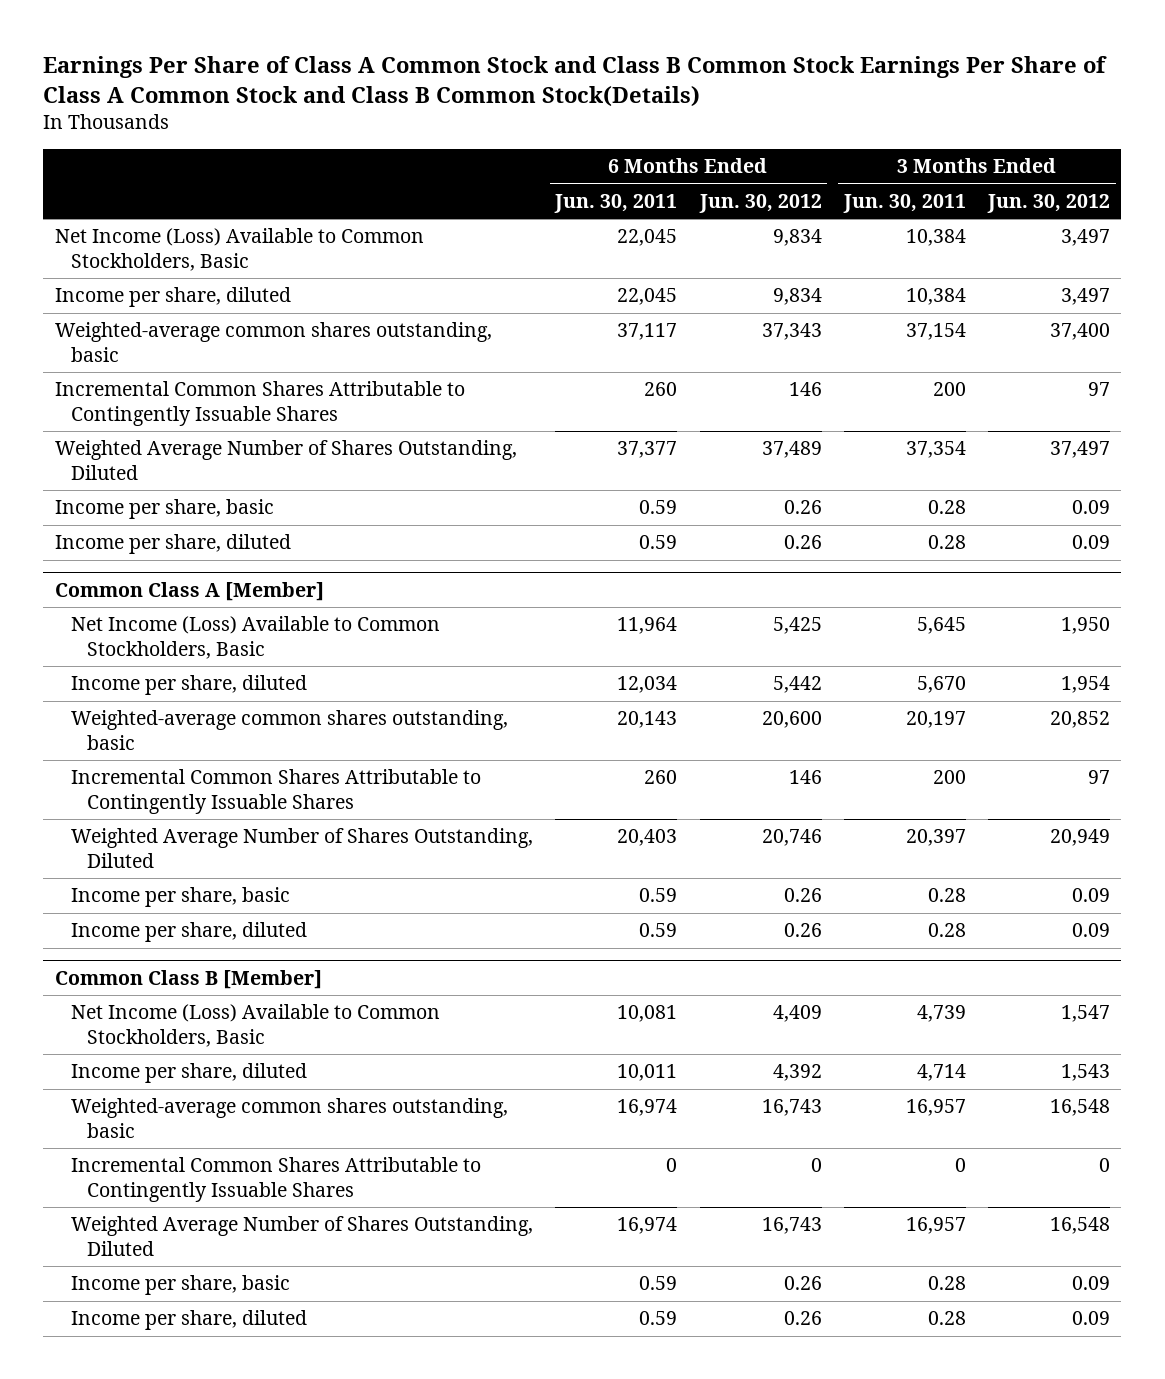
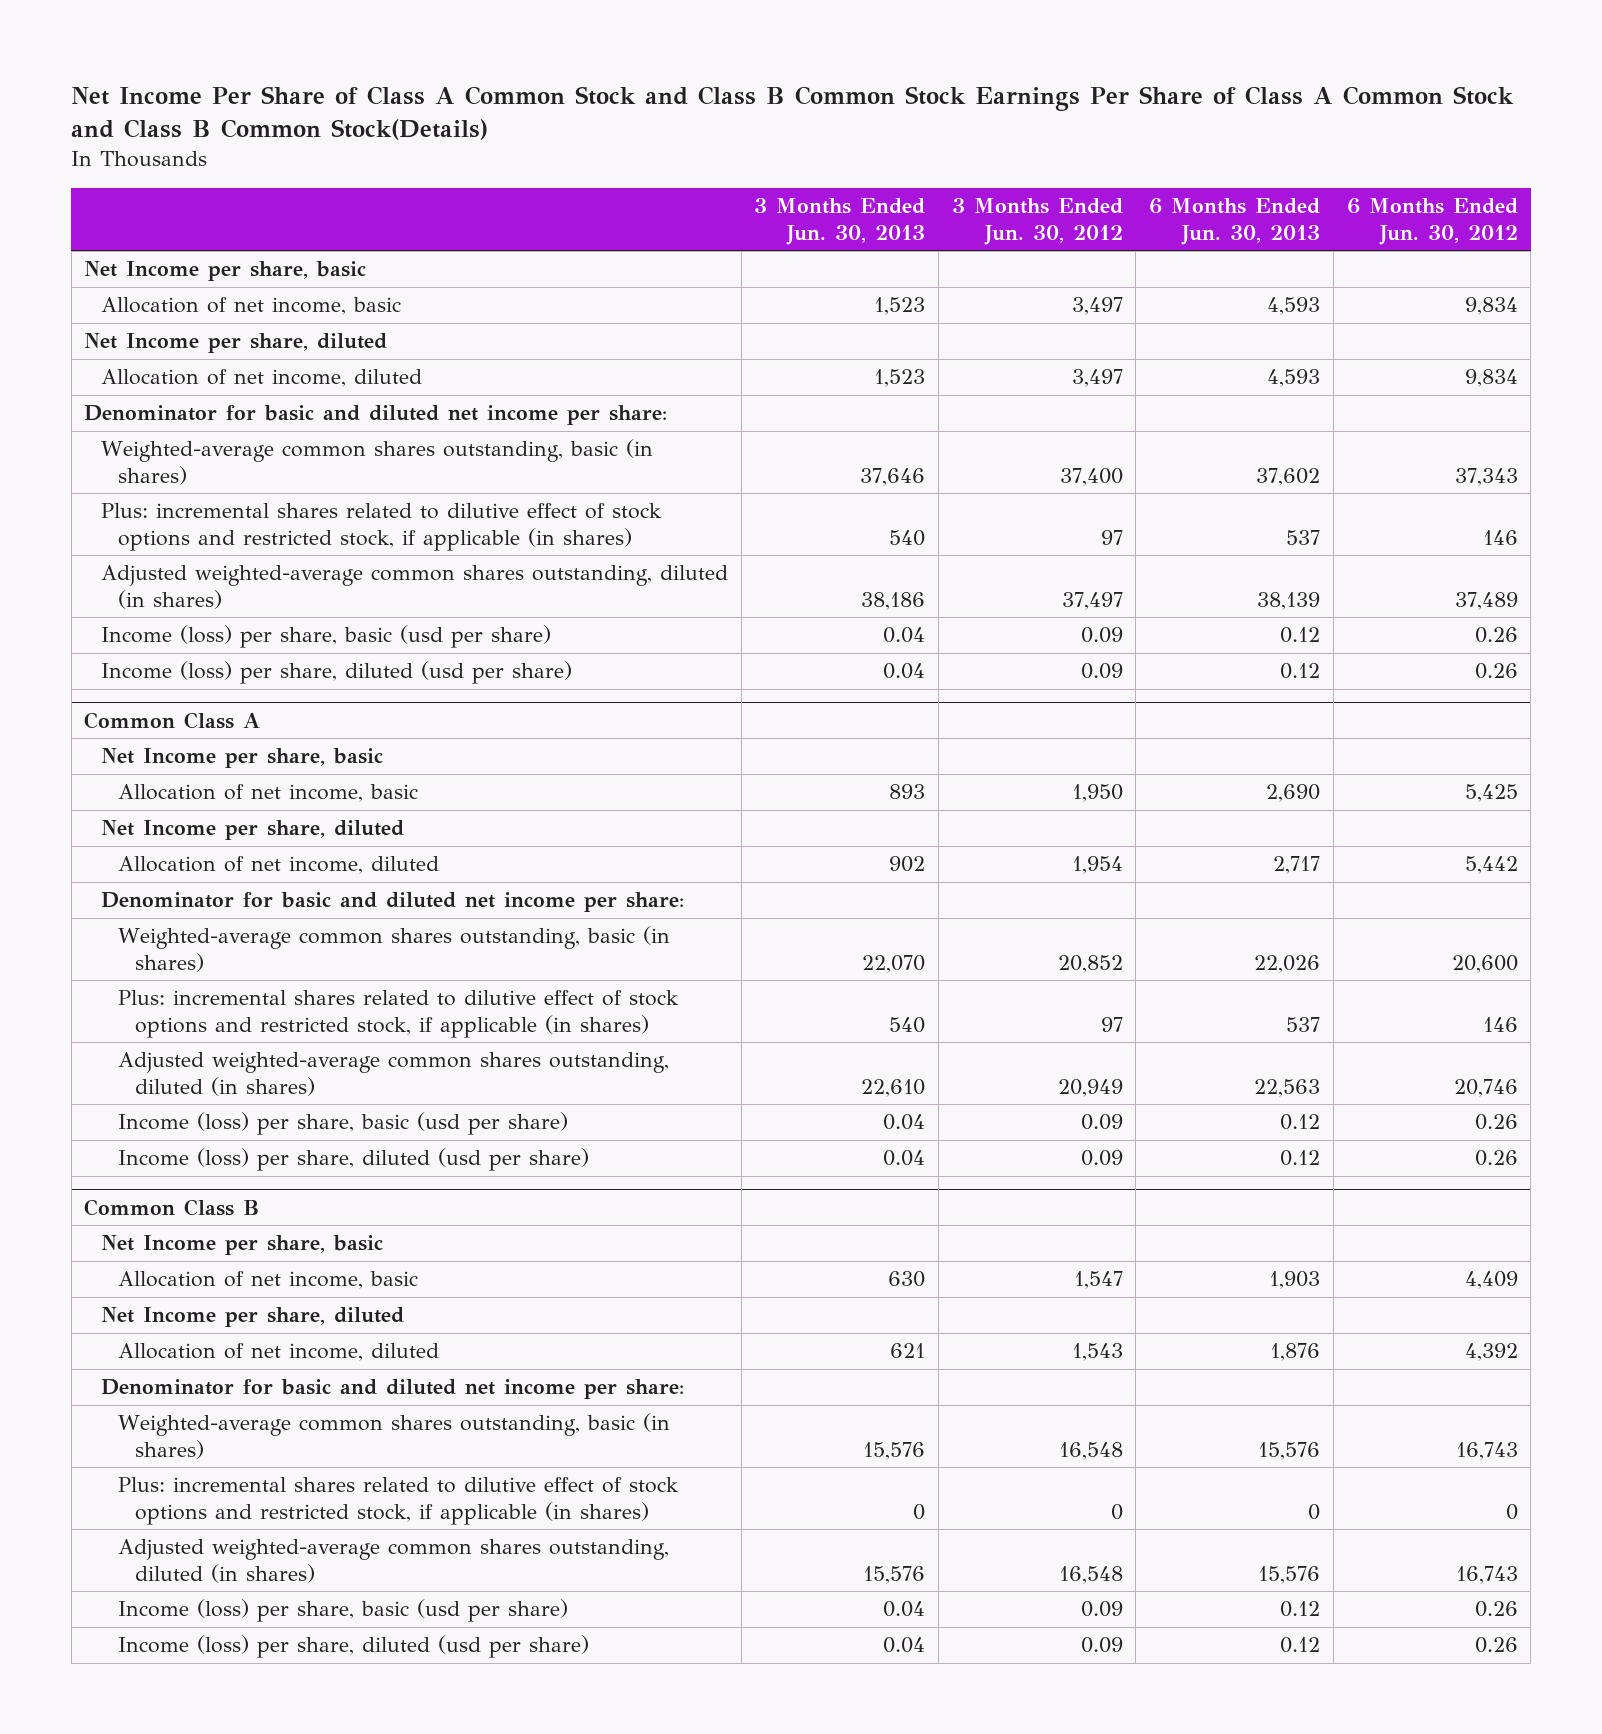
- Earnings Per Share of Class A Common Stock and Class B Common Stock Earnings Per Share of Class A Common Stock and Class B Common Stock(Details)
+ Net Income Per Share of Class A Common Stock and Class B Common Stock Earnings Per Share of Class A Common Stock and Class B Common Stock(Details)
- | 6 Months Ended Jun. 30, 2011 | 6 Months Ended Jun. 30, 2012 | 3 Months Ended Jun. 30, 2011 | 3 Months Ended Jun. 30, 2012
+ | 3 Months Ended Jun. 30, 2013 | 3 Months Ended Jun. 30, 2012 | 6 Months Ended Jun. 30, 2013 | 6 Months Ended Jun. 30, 2012
- Net Income (Loss) Available to Common Stockholders, Basic | 22,045 | 9,834 | 10,384 | 3,497
- Income per share, diluted | 22,045 | 9,834 | 10,384 | 3,497
- Weighted-average common shares outstanding, basic | 37,117 | 37,343 | 37,154 | 37,400
- Incremental Common Shares Attributable to Contingently Issuable Shares | 260 | 146 | 200 | 97
- Weighted Average Number of Shares Outstanding, Diluted | 37,377 | 37,489 | 37,354 | 37,497
- Income per share, basic | 0.59 | 0.26 | 0.28 | 0.09
- Income per share, diluted | 0.59 | 0.26 | 0.28 | 0.09
- Common Class A [Member]
- Net Income (Loss) Available to Common Stockholders, Basic | 11,964 | 5,425 | 5,645 | 1,950
- Income per share, diluted | 12,034 | 5,442 | 5,670 | 1,954
- Weighted-average common shares outstanding, basic | 20,143 | 20,600 | 20,197 | 20,852
- Incremental Common Shares Attributable to Contingently Issuable Shares | 260 | 146 | 200 | 97
- Weighted Average Number of Shares Outstanding, Diluted | 20,403 | 20,746 | 20,397 | 20,949
- Income per share, basic | 0.59 | 0.26 | 0.28 | 0.09
- Income per share, diluted | 0.59 | 0.26 | 0.28 | 0.09
- Common Class B [Member]
- Net Income (Loss) Available to Common Stockholders, Basic | 10,081 | 4,409 | 4,739 | 1,547
- Income per share, diluted | 10,011 | 4,392 | 4,714 | 1,543
- Weighted-average common shares outstanding, basic | 16,974 | 16,743 | 16,957 | 16,548
- Incremental Common Shares Attributable to Contingently Issuable Shares | 0 | 0 | 0 | 0
- Weighted Average Number of Shares Outstanding, Diluted | 16,974 | 16,743 | 16,957 | 16,548
- Income per share, basic | 0.59 | 0.26 | 0.28 | 0.09
- Income per share, diluted | 0.59 | 0.26 | 0.28 | 0.09
+ Net Income per share, basic
+ Allocation of net income, basic | 1,523 | 3,497 | 4,593 | 9,834
+ Net Income per share, diluted
+ Allocation of net income, diluted | 1,523 | 3,497 | 4,593 | 9,834
+ Denominator for basic and diluted net income per share:
+ Weighted-average common shares outstanding, basic (in shares) | 37,646 | 37,400 | 37,602 | 37,343
+ Plus: incremental shares related to dilutive effect of stock options and restricted stock, if applicable (in shares) | 540 | 97 | 537 | 146
+ Adjusted weighted-average common shares outstanding, diluted (in shares) | 38,186 | 37,497 | 38,139 | 37,489
+ Income (loss) per share, basic (usd per share) | 0.04 | 0.09 | 0.12 | 0.26
+ Income (loss) per share, diluted (usd per share) | 0.04 | 0.09 | 0.12 | 0.26
+ Common Class A
+ Net Income per share, basic
+ Allocation of net income, basic | 893 | 1,950 | 2,690 | 5,425
+ Net Income per share, diluted
+ Allocation of net income, diluted | 902 | 1,954 | 2,717 | 5,442
+ Denominator for basic and diluted net income per share:
+ Weighted-average common shares outstanding, basic (in shares) | 22,070 | 20,852 | 22,026 | 20,600
+ Plus: incremental shares related to dilutive effect of stock options and restricted stock, if applicable (in shares) | 540 | 97 | 537 | 146
+ Adjusted weighted-average common shares outstanding, diluted (in shares) | 22,610 | 20,949 | 22,563 | 20,746
+ Income (loss) per share, basic (usd per share) | 0.04 | 0.09 | 0.12 | 0.26
+ Income (loss) per share, diluted (usd per share) | 0.04 | 0.09 | 0.12 | 0.26
+ Common Class B
+ Net Income per share, basic
+ Allocation of net income, basic | 630 | 1,547 | 1,903 | 4,409
+ Net Income per share, diluted
+ Allocation of net income, diluted | 621 | 1,543 | 1,876 | 4,392
+ Denominator for basic and diluted net income per share:
+ Weighted-average common shares outstanding, basic (in shares) | 15,576 | 16,548 | 15,576 | 16,743
+ Plus: incremental shares related to dilutive effect of stock options and restricted stock, if applicable (in shares) | 0 | 0 | 0 | 0
+ Adjusted weighted-average common shares outstanding, diluted (in shares) | 15,576 | 16,548 | 15,576 | 16,743
+ Income (loss) per share, basic (usd per share) | 0.04 | 0.09 | 0.12 | 0.26
+ Income (loss) per share, diluted (usd per share) | 0.04 | 0.09 | 0.12 | 0.26

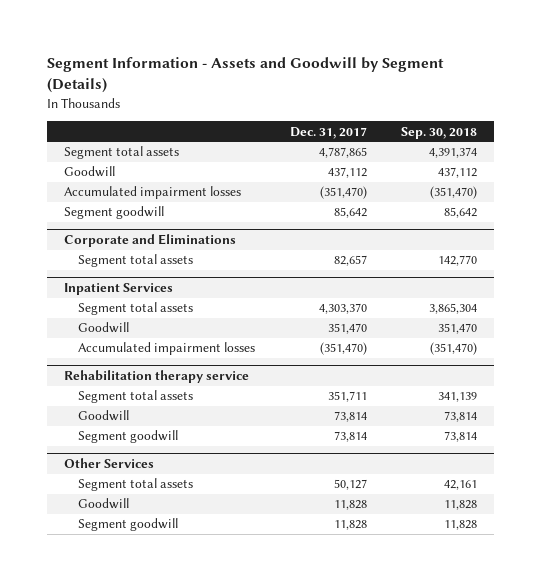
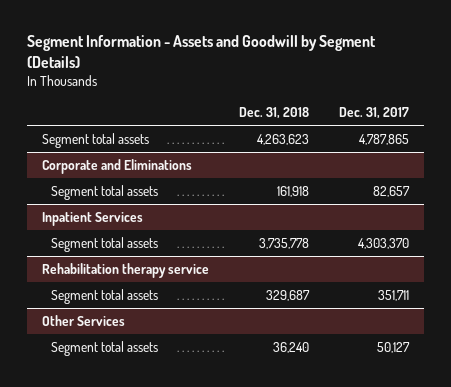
- | Dec. 31, 2017 | Sep. 30, 2018
+ | Dec. 31, 2018 | Dec. 31, 2017
- Goodwill | 437,112 | 437,112
- Accumulated impairment losses | (351,470) | (351,470)
- Segment goodwill | 85,642 | 85,642
@ Inpatient Services
- Goodwill | 351,470 | 351,470
- Accumulated impairment losses | (351,470) | (351,470)
@ Rehabilitation therapy service
- Goodwill | 73,814 | 73,814
- Segment goodwill | 73,814 | 73,814
@ Other Services
- Goodwill | 11,828 | 11,828
- Segment goodwill | 11,828 | 11,828

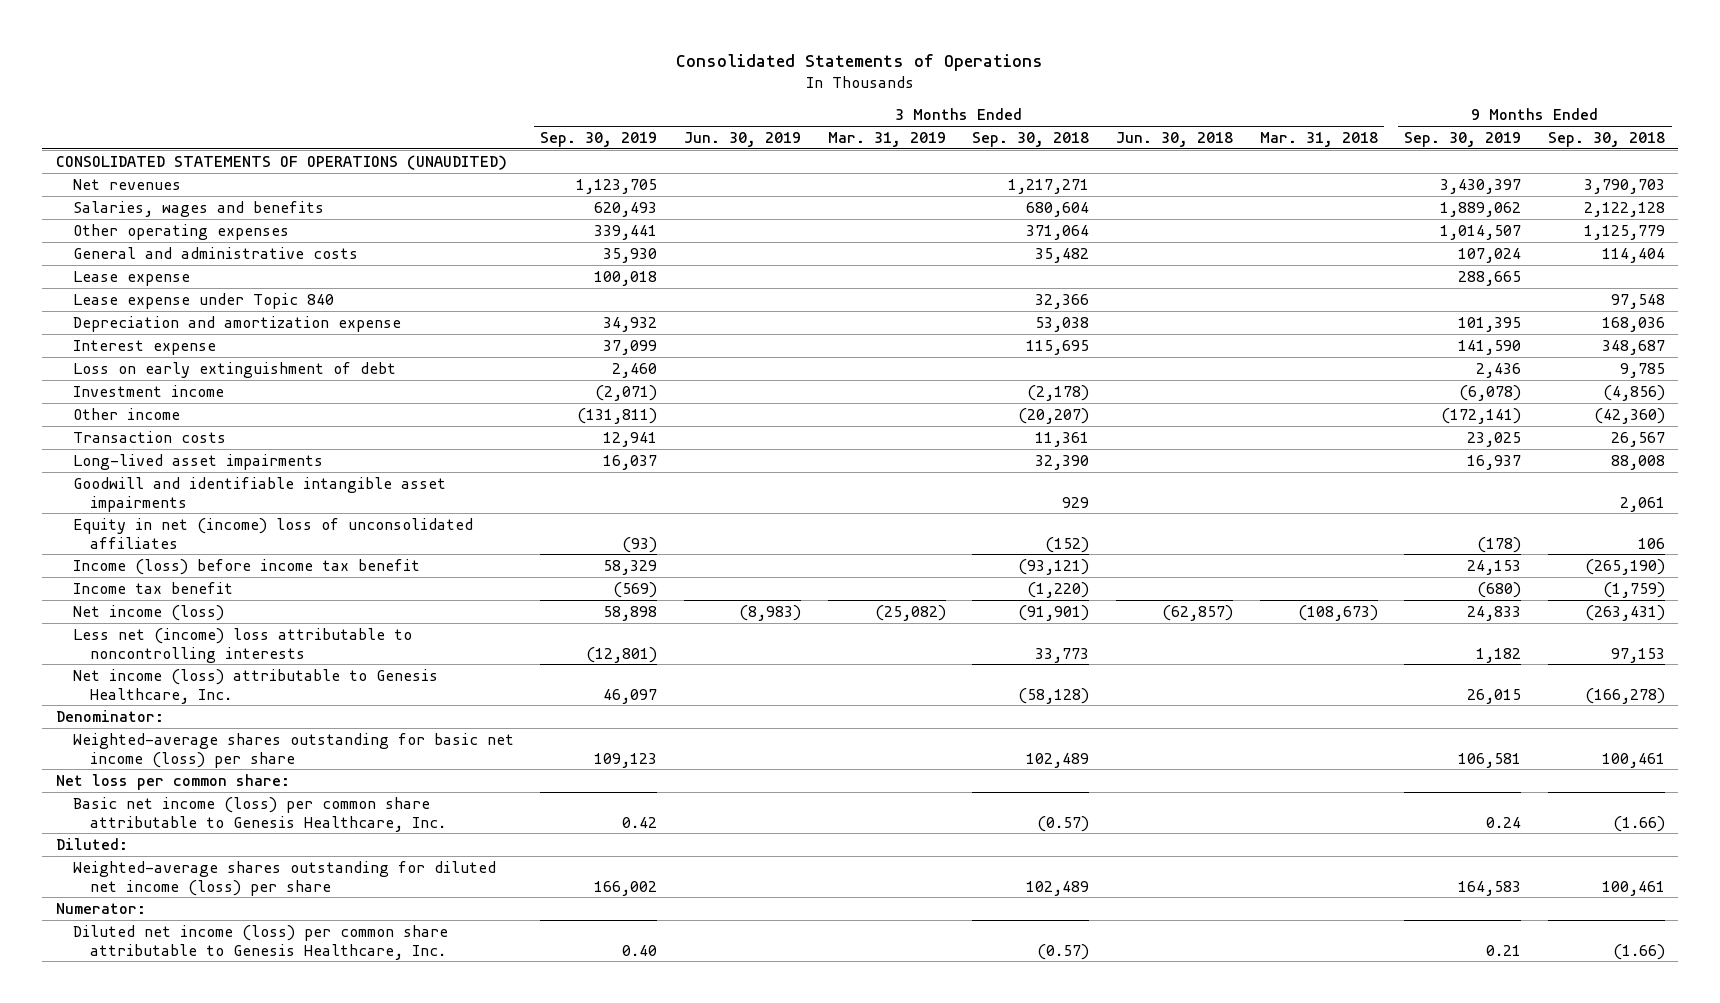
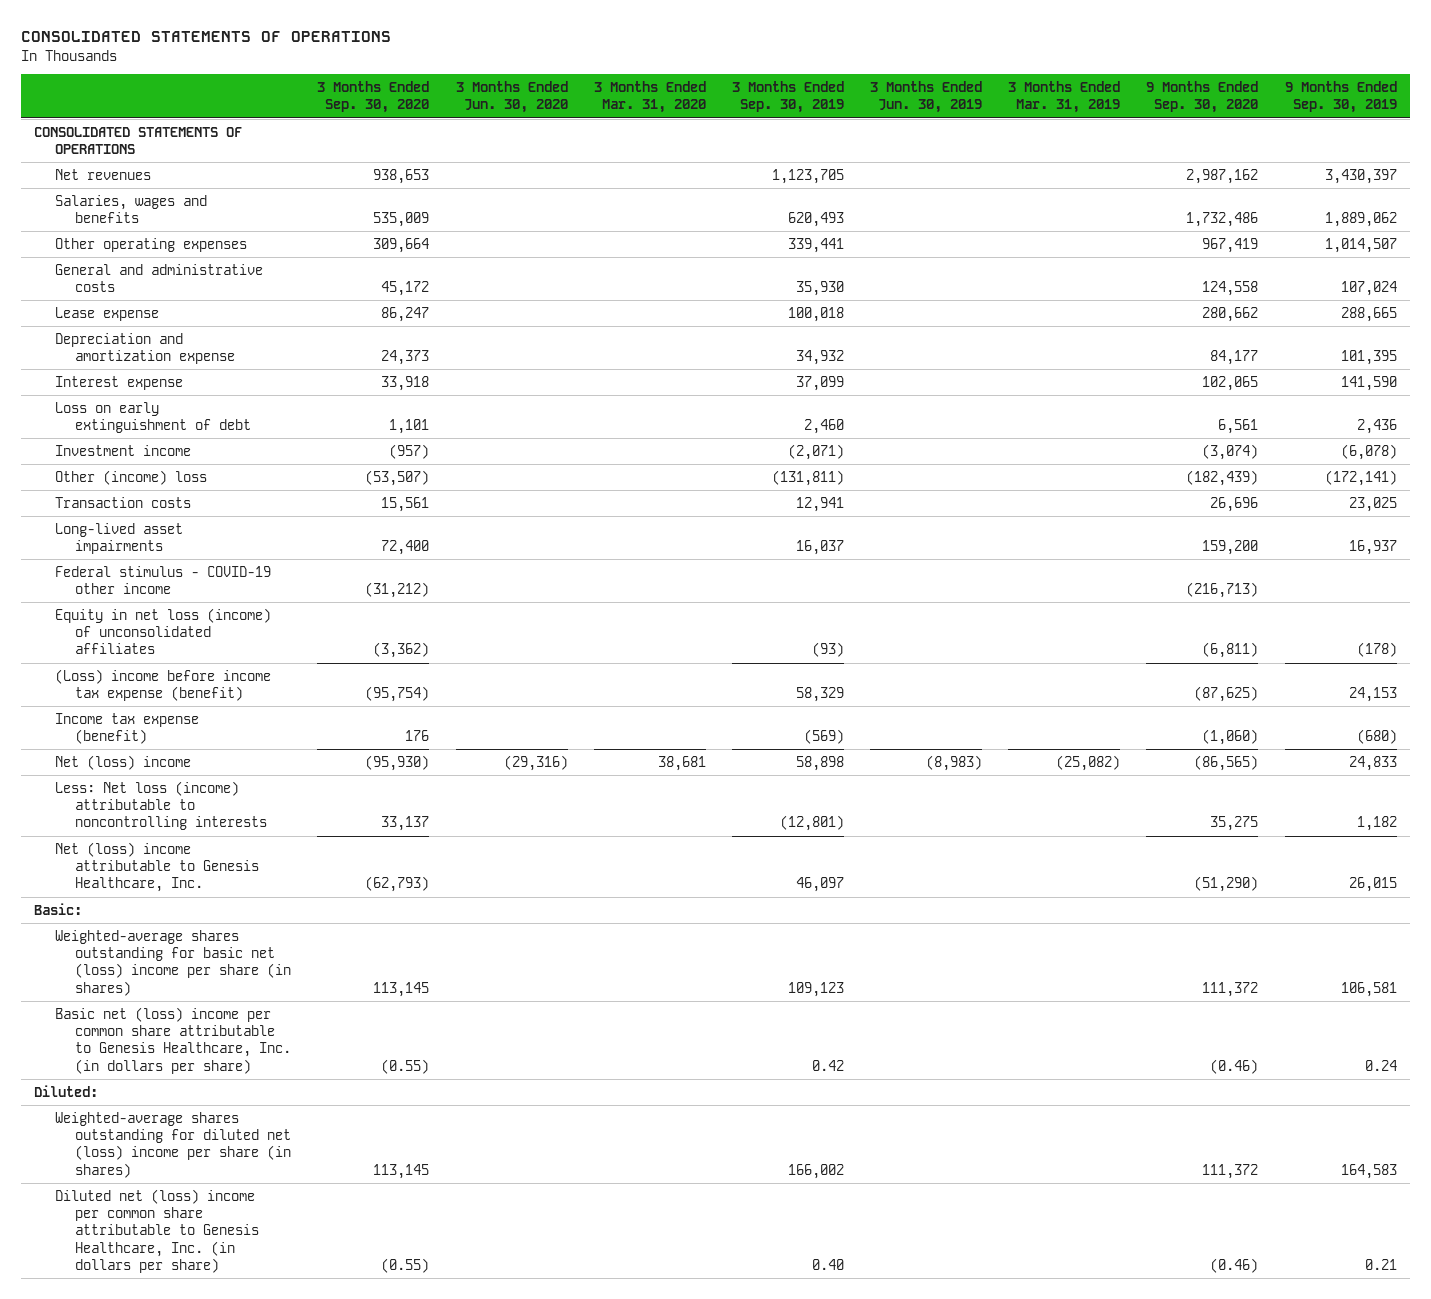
- Consolidated Statements of Operations
+ CONSOLIDATED STATEMENTS OF OPERATIONS
- | 3 Months Ended Sep. 30, 2019 | 3 Months Ended Jun. 30, 2019 | 3 Months Ended Mar. 31, 2019 | 3 Months Ended Sep. 30, 2018 | 3 Months Ended Jun. 30, 2018 | 3 Months Ended Mar. 31, 2018 | 9 Months Ended Sep. 30, 2019 | 9 Months Ended Sep. 30, 2018
+ | 3 Months Ended Sep. 30, 2020 | 3 Months Ended Jun. 30, 2020 | 3 Months Ended Mar. 31, 2020 | 3 Months Ended Sep. 30, 2019 | 3 Months Ended Jun. 30, 2019 | 3 Months Ended Mar. 31, 2019 | 9 Months Ended Sep. 30, 2020 | 9 Months Ended Sep. 30, 2019
- CONSOLIDATED STATEMENTS OF OPERATIONS (UNAUDITED)
+ CONSOLIDATED STATEMENTS OF OPERATIONS
- Lease expense under Topic 840 | | | | 32,366 | | | | 97,548
- Other income | (131,811) | | | (20,207) | | | (172,141) | (42,360)
+ Other (income) loss | (53,507) | | | (131,811) | | | (182,439) | (172,141)
- Goodwill and identifiable intangible asset impairments | | | | 929 | | | | 2,061
- Equity in net (income) loss of unconsolidated affiliates | (93) | | | (152) | | | (178) | 106
- Income (loss) before income tax benefit | 58,329 | | | (93,121) | | | 24,153 | (265,190)
- Income tax benefit | (569) | | | (1,220) | | | (680) | (1,759)
- Net income (loss) | 58,898 | (8,983) | (25,082) | (91,901) | (62,857) | (108,673) | 24,833 | (263,431)
- Less net (income) loss attributable to noncontrolling interests | (12,801) | | | 33,773 | | | 1,182 | 97,153
- Net income (loss) attributable to Genesis Healthcare, Inc. | 46,097 | | | (58,128) | | | 26,015 | (166,278)
- Denominator:
- Weighted-average shares outstanding for basic net income (loss) per share | 109,123 | | | 102,489 | | | 106,581 | 100,461
- Net loss per common share:
- Basic net income (loss) per common share attributable to Genesis Healthcare, Inc. | 0.42 | | | (0.57) | | | 0.24 | (1.66)
+ Federal stimulus - COVID-19 other income | (31,212) | | | | | | (216,713) |
+ Equity in net loss (income) of unconsolidated affiliates | (3,362) | | | (93) | | | (6,811) | (178)
+ (Loss) income before income tax expense (benefit) | (95,754) | | | 58,329 | | | (87,625) | 24,153
+ Income tax expense (benefit) | 176 | | | (569) | | | (1,060) | (680)
+ Net (loss) income | (95,930) | (29,316) | 38,681 | 58,898 | (8,983) | (25,082) | (86,565) | 24,833
+ Less: Net loss (income) attributable to noncontrolling interests | 33,137 | | | (12,801) | | | 35,275 | 1,182
+ Net (loss) income attributable to Genesis Healthcare, Inc. | (62,793) | | | 46,097 | | | (51,290) | 26,015
+ Basic:
+ Weighted-average shares outstanding for basic net (loss) income per share (in shares) | 113,145 | | | 109,123 | | | 111,372 | 106,581
+ Basic net (loss) income per common share attributable to Genesis Healthcare, Inc. (in dollars per share) | (0.55) | | | 0.42 | | | (0.46) | 0.24
- Weighted-average shares outstanding for diluted net income (loss) per share | 166,002 | | | 102,489 | | | 164,583 | 100,461
- Numerator:
- Diluted net income (loss) per common share attributable to Genesis Healthcare, Inc. | 0.40 | | | (0.57) | | | 0.21 | (1.66)
+ Weighted-average shares outstanding for diluted net (loss) income per share (in shares) | 113,145 | | | 166,002 | | | 111,372 | 164,583
+ Diluted net (loss) income per common share attributable to Genesis Healthcare, Inc. (in dollars per share) | (0.55) | | | 0.40 | | | (0.46) | 0.21

